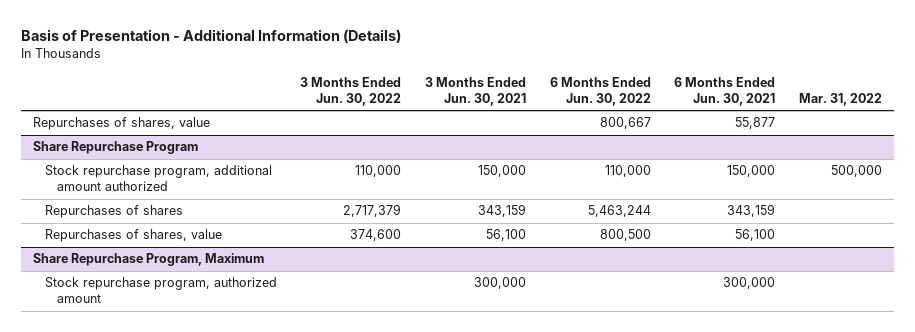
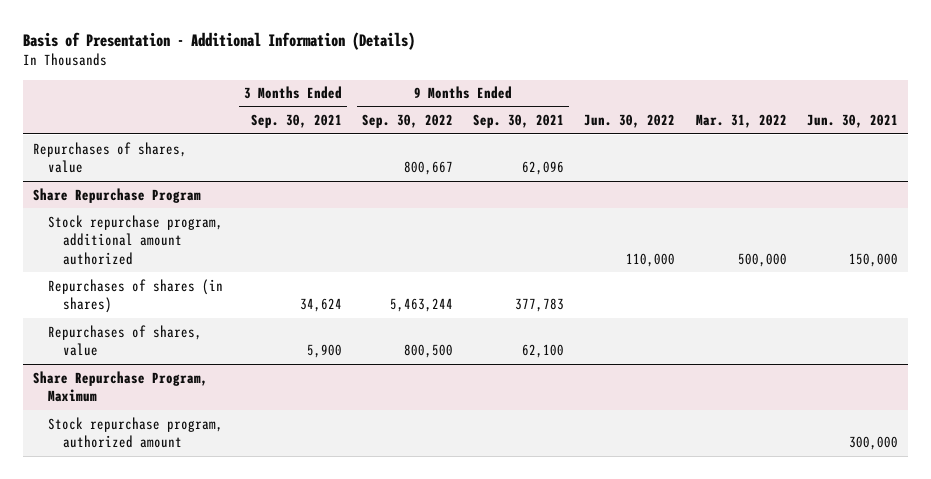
- | 3 Months Ended Jun. 30, 2022 | 3 Months Ended Jun. 30, 2021 | 6 Months Ended Jun. 30, 2022 | 6 Months Ended Jun. 30, 2021 | Mar. 31, 2022
+ | 3 Months Ended Sep. 30, 2021 | 9 Months Ended Sep. 30, 2022 | 9 Months Ended Sep. 30, 2021 | Jun. 30, 2022 | Mar. 31, 2022 | Jun. 30, 2021
@ Share Repurchase Program
- Repurchases of shares | 2,717,379 | 343,159 | 5,463,244 | 343,159 |
+ Repurchases of shares (in shares) | 34,624 | 5,463,244 | 377,783 | | |

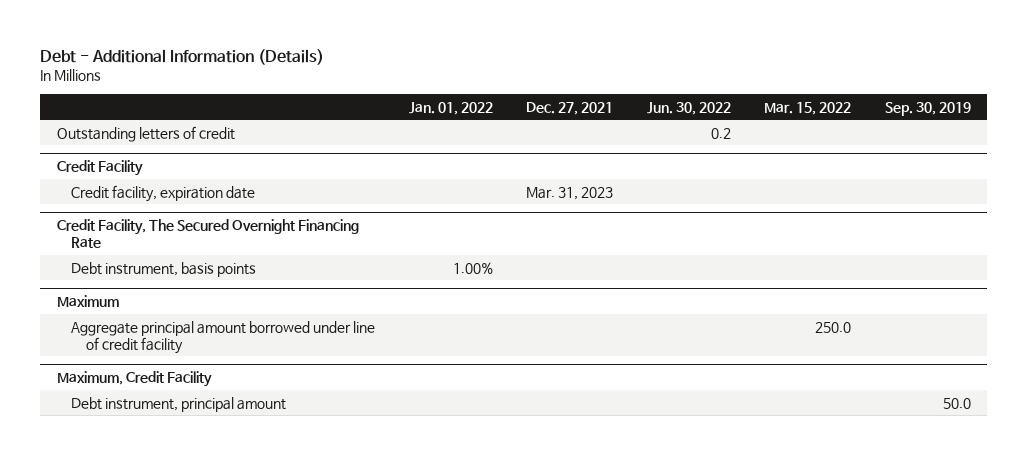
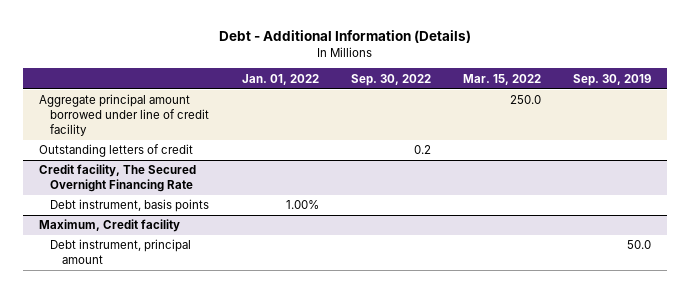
- | Jan. 01, 2022 | Dec. 27, 2021 | Jun. 30, 2022 | Mar. 15, 2022 | Sep. 30, 2019
+ | Jan. 01, 2022 | Sep. 30, 2022 | Mar. 15, 2022 | Sep. 30, 2019
+ Aggregate principal amount borrowed under line of credit facility | | | 250.0 |
- Credit Facility
- Credit facility, expiration date | | Mar. 31, 2023 | | |
- Credit Facility, The Secured Overnight Financing Rate
+ Credit facility, The Secured Overnight Financing Rate
- Maximum
- Aggregate principal amount borrowed under line of credit facility | | | | 250.0 |
- Maximum, Credit Facility
+ Maximum, Credit facility

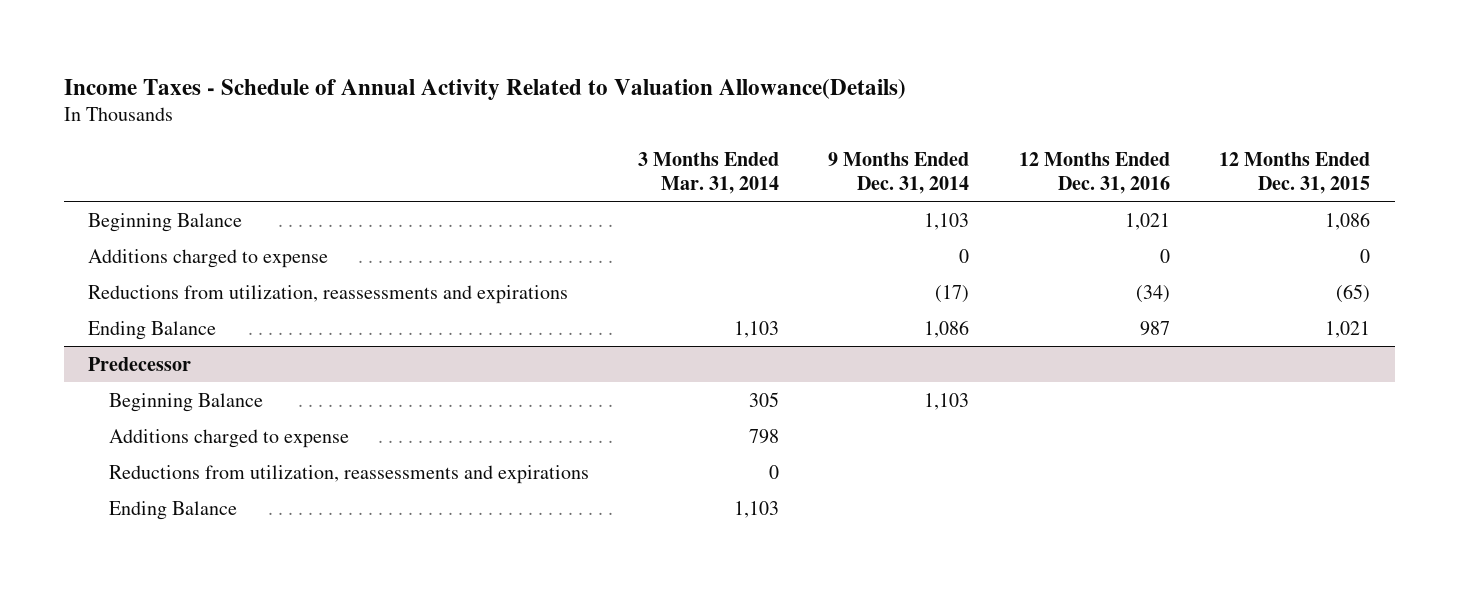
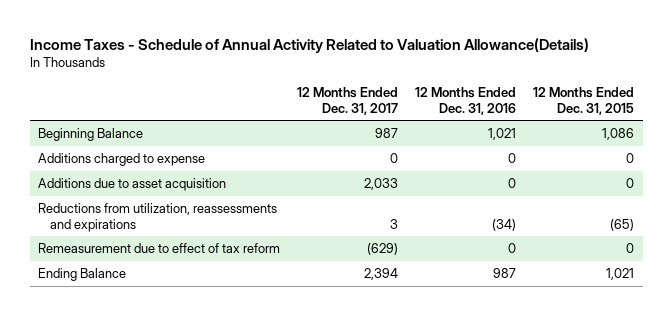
- | 3 Months Ended Mar. 31, 2014 | 9 Months Ended Dec. 31, 2014 | 12 Months Ended Dec. 31, 2016 | 12 Months Ended Dec. 31, 2015
+ | 12 Months Ended Dec. 31, 2017 | 12 Months Ended Dec. 31, 2016 | 12 Months Ended Dec. 31, 2015
+ Additions due to asset acquisition | 2,033 | 0 | 0
+ Remeasurement due to effect of tax reform | (629) | 0 | 0
- Predecessor
- Beginning Balance | 305 | 1,103 | |
- Additions charged to expense | 798 | | |
- Reductions from utilization, reassessments and expirations | 0 | | |
- Ending Balance | 1,103 | | |

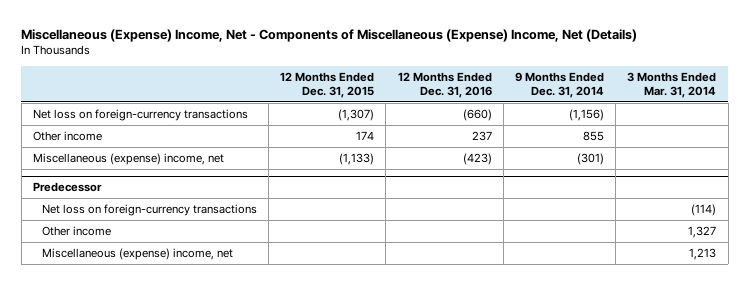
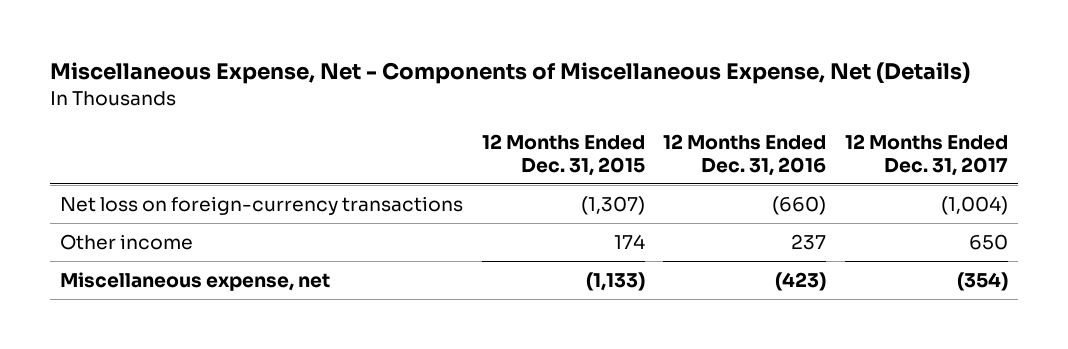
- Miscellaneous (Expense) Income, Net - Components of Miscellaneous (Expense) Income, Net (Details)
+ Miscellaneous Expense, Net - Components of Miscellaneous Expense, Net (Details)
- | 12 Months Ended Dec. 31, 2015 | 12 Months Ended Dec. 31, 2016 | 9 Months Ended Dec. 31, 2014 | 3 Months Ended Mar. 31, 2014
+ | 12 Months Ended Dec. 31, 2015 | 12 Months Ended Dec. 31, 2016 | 12 Months Ended Dec. 31, 2017
- Miscellaneous (expense) income, net | (1,133) | (423) | (301) |
- Predecessor
- Net loss on foreign-currency transactions | | | | (114)
- Other income | | | | 1,327
- Miscellaneous (expense) income, net | | | | 1,213
+ Miscellaneous expense, net | (1,133) | (423) | (354)

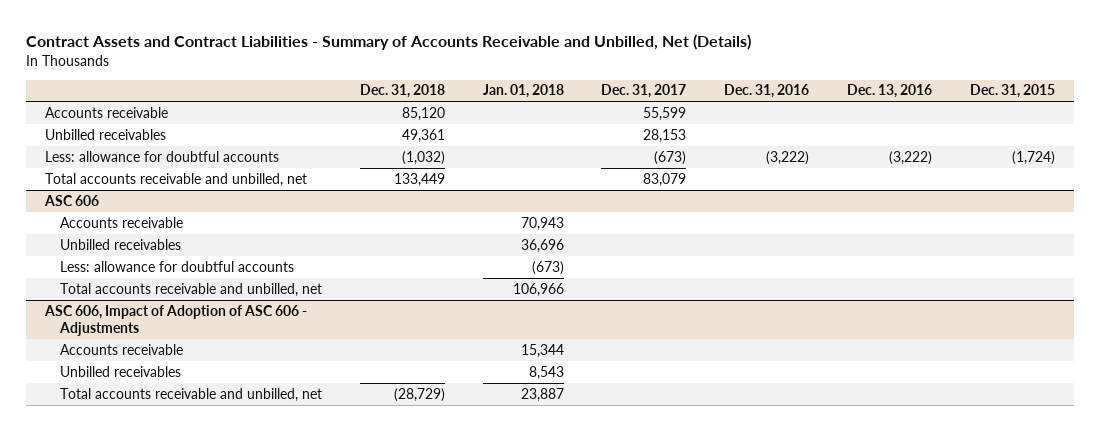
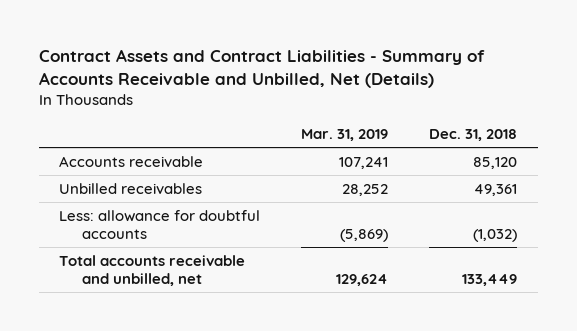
- | Dec. 31, 2018 | Jan. 01, 2018 | Dec. 31, 2017 | Dec. 31, 2016 | Dec. 13, 2016 | Dec. 31, 2015
+ | Mar. 31, 2019 | Dec. 31, 2018
- ASC 606
- Accounts receivable | | 70,943 | | | |
- Unbilled receivables | | 36,696 | | | |
- Less: allowance for doubtful accounts | | (673) | | | |
- Total accounts receivable and unbilled, net | | 106,966 | | | |
- ASC 606, Impact of Adoption of ASC 606 - Adjustments
- Accounts receivable | | 15,344 | | | |
- Unbilled receivables | | 8,543 | | | |
- Total accounts receivable and unbilled, net | (28,729) | 23,887 | | | |

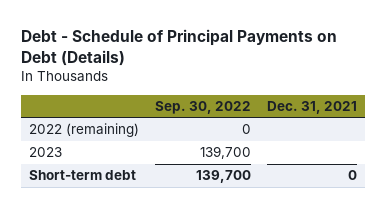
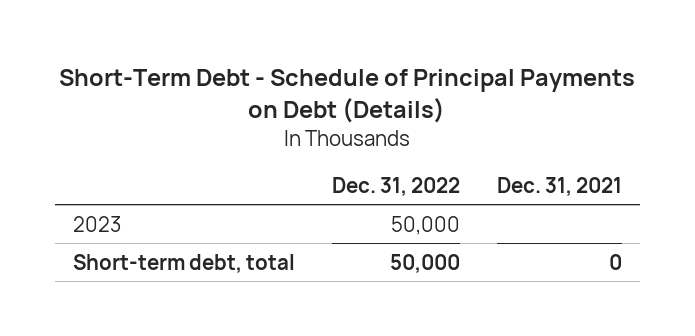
- Debt - Schedule of Principal Payments on Debt (Details)
+ Short-Term Debt - Schedule of Principal Payments on Debt (Details)
- | Sep. 30, 2022 | Dec. 31, 2021
+ | Dec. 31, 2022 | Dec. 31, 2021
- 2022 (remaining) | 0 |
- Short-term debt | 139,700 | 0
+ Short-term debt, total | 50,000 | 0

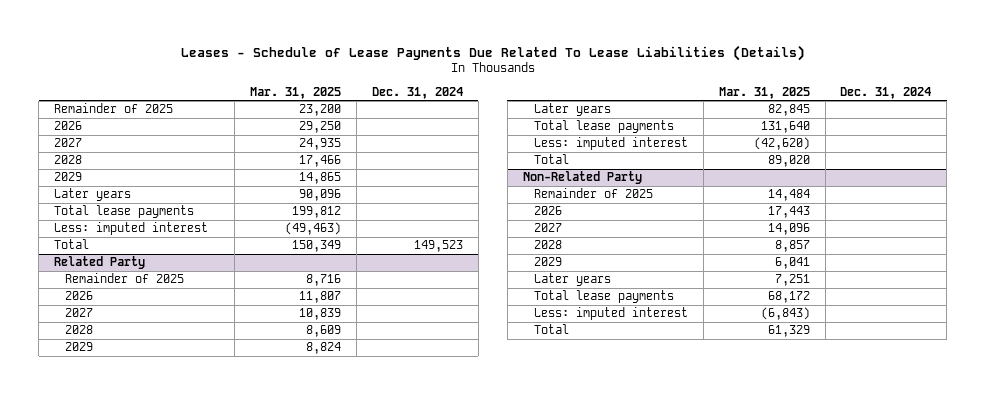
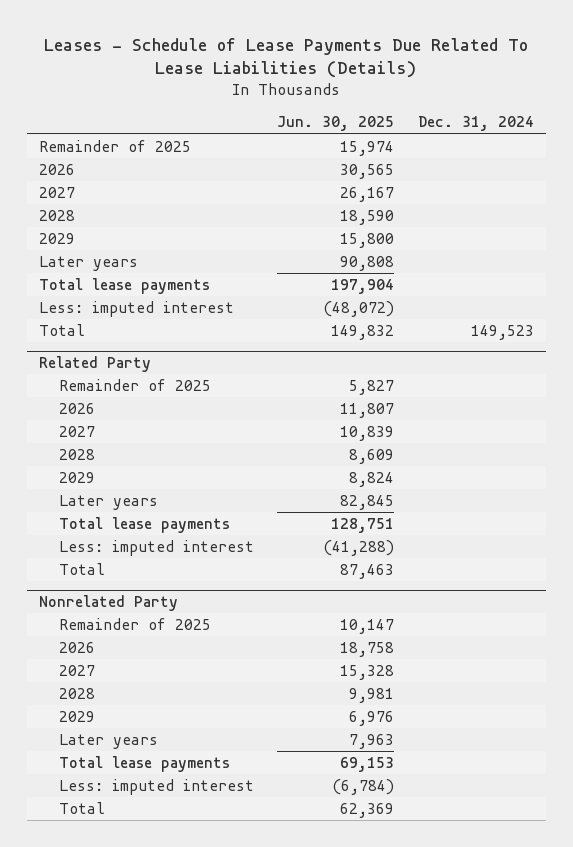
- | Mar. 31, 2025 | Dec. 31, 2024
+ | Jun. 30, 2025 | Dec. 31, 2024
- Non-Related Party
+ Nonrelated Party

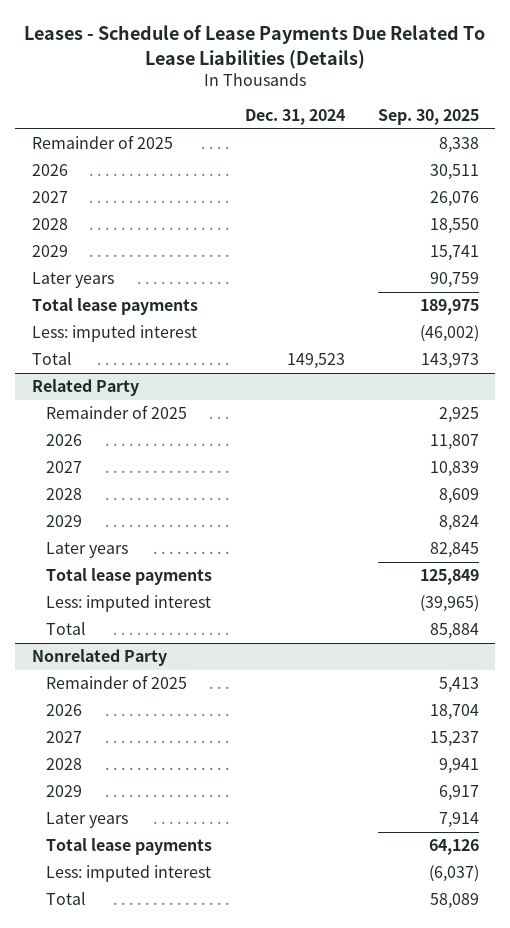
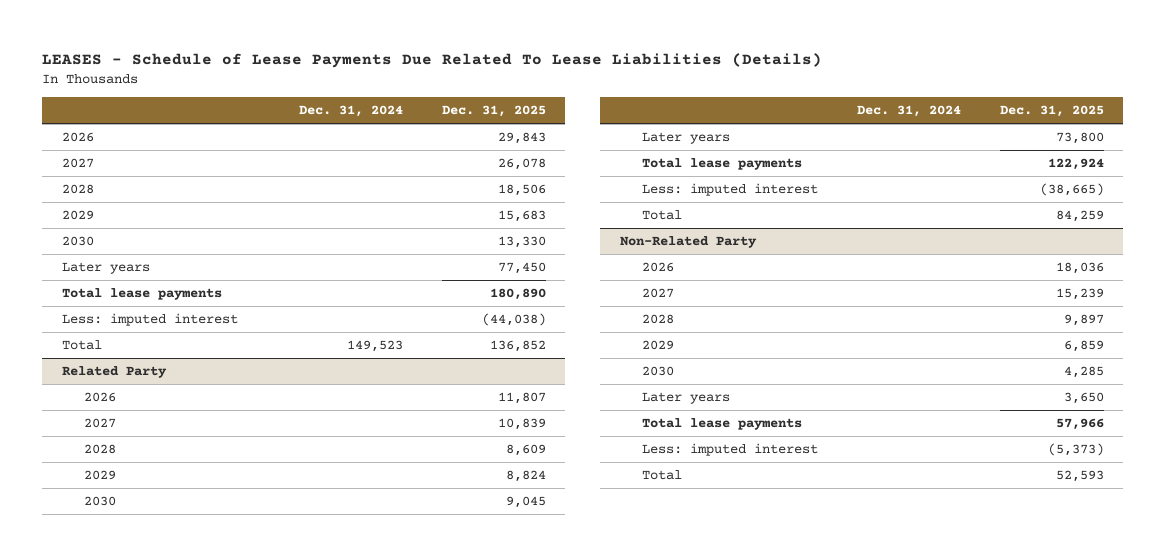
- Leases - Schedule of Lease Payments Due Related To Lease Liabilities (Details)
+ LEASES - Schedule of Lease Payments Due Related To Lease Liabilities (Details)
- | Dec. 31, 2024 | Sep. 30, 2025
+ | Dec. 31, 2024 | Dec. 31, 2025
- Remainder of 2025 | | 8,338
+ 2030 | | 13,330
@ Related Party
- Remainder of 2025 | | 2,925
+ 2030 | | 9,045
- Nonrelated Party
- Remainder of 2025 | | 5,413
+ Non-Related Party
+ 2030 | | 4,285

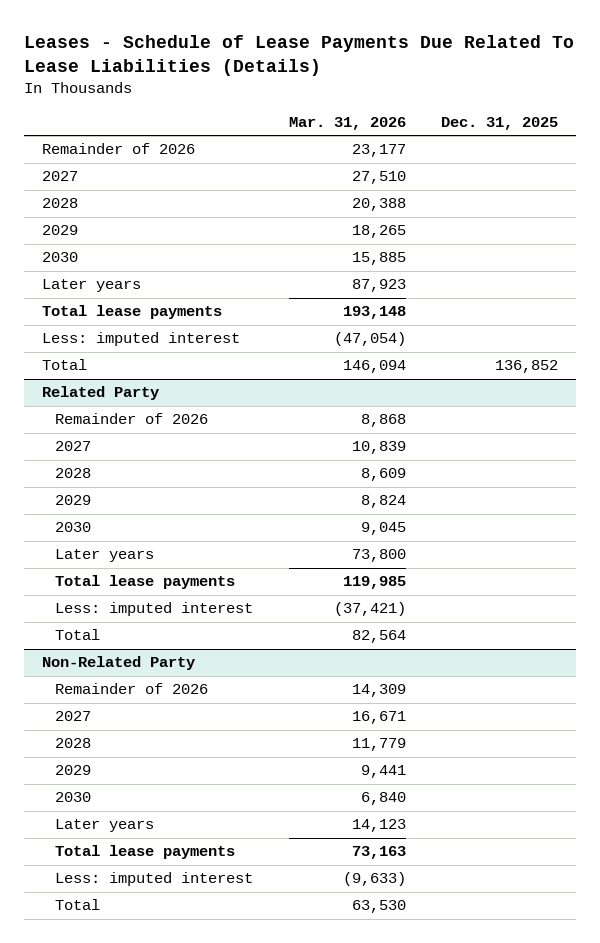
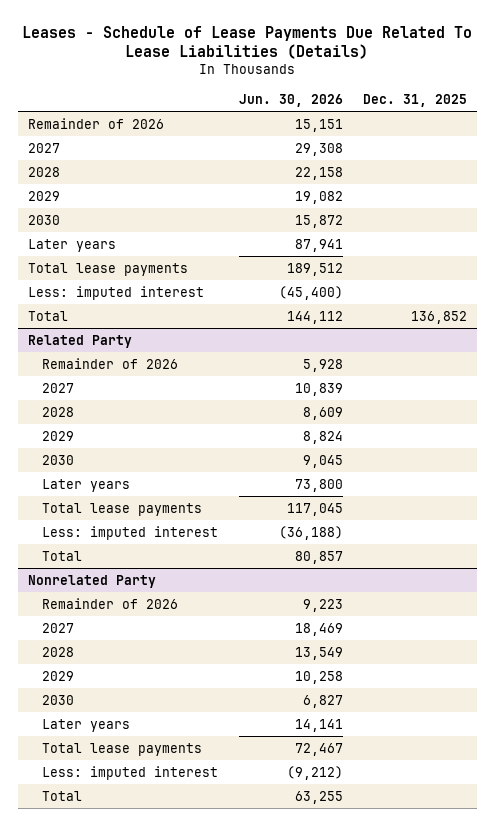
- | Mar. 31, 2026 | Dec. 31, 2025
+ | Jun. 30, 2026 | Dec. 31, 2025
- Non-Related Party
+ Nonrelated Party

